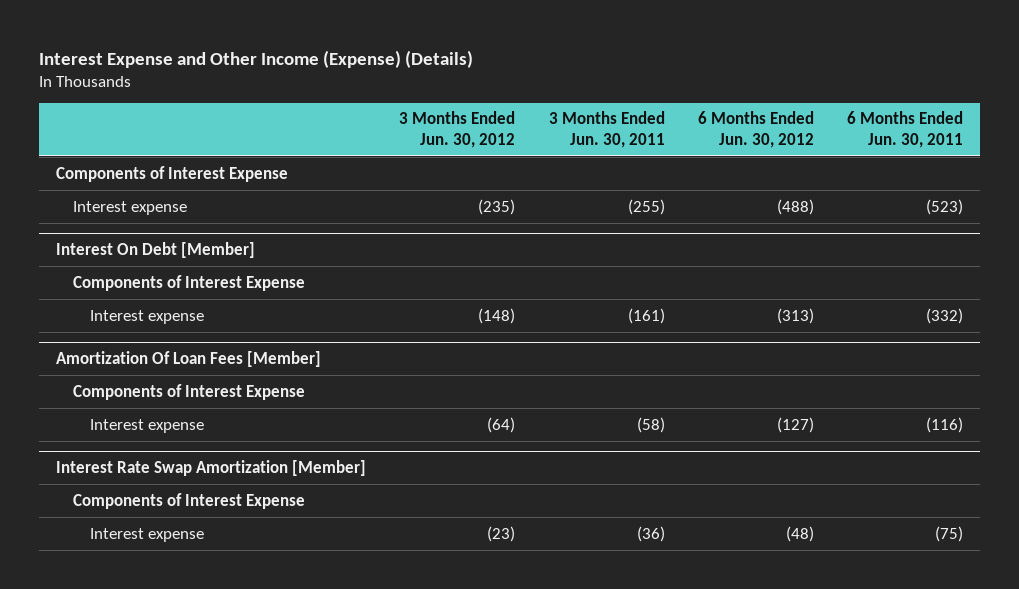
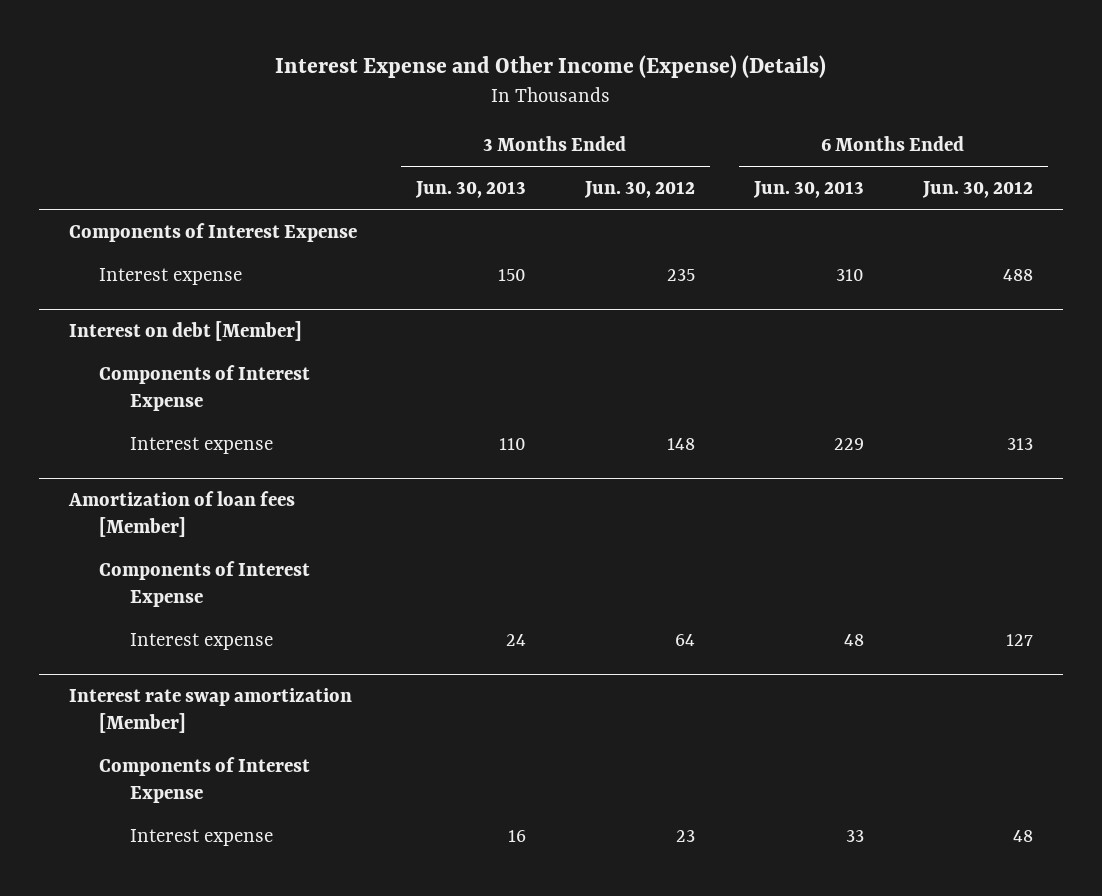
- | 3 Months Ended Jun. 30, 2012 | 3 Months Ended Jun. 30, 2011 | 6 Months Ended Jun. 30, 2012 | 6 Months Ended Jun. 30, 2011
+ | 3 Months Ended Jun. 30, 2013 | 3 Months Ended Jun. 30, 2012 | 6 Months Ended Jun. 30, 2013 | 6 Months Ended Jun. 30, 2012
- Interest expense | (235) | (255) | (488) | (523)
- Interest On Debt [Member]
+ Interest expense | 150 | 235 | 310 | 488
+ Interest on debt [Member]
- Interest expense | (148) | (161) | (313) | (332)
- Amortization Of Loan Fees [Member]
+ Interest expense | 110 | 148 | 229 | 313
+ Amortization of loan fees [Member]
- Interest expense | (64) | (58) | (127) | (116)
- Interest Rate Swap Amortization [Member]
+ Interest expense | 24 | 64 | 48 | 127
+ Interest rate swap amortization [Member]
- Interest expense | (23) | (36) | (48) | (75)
+ Interest expense | 16 | 23 | 33 | 48

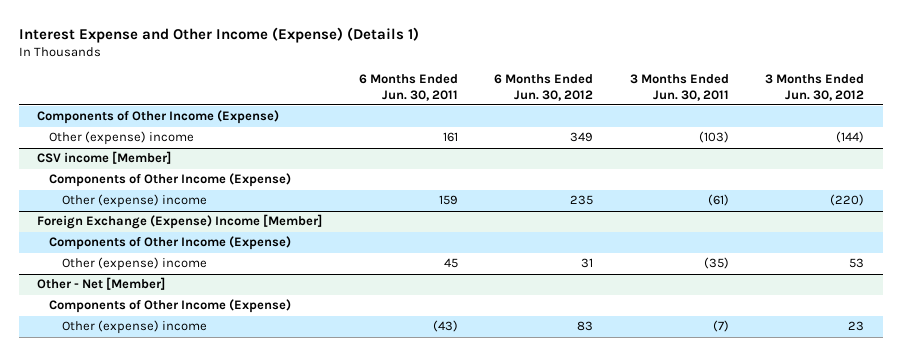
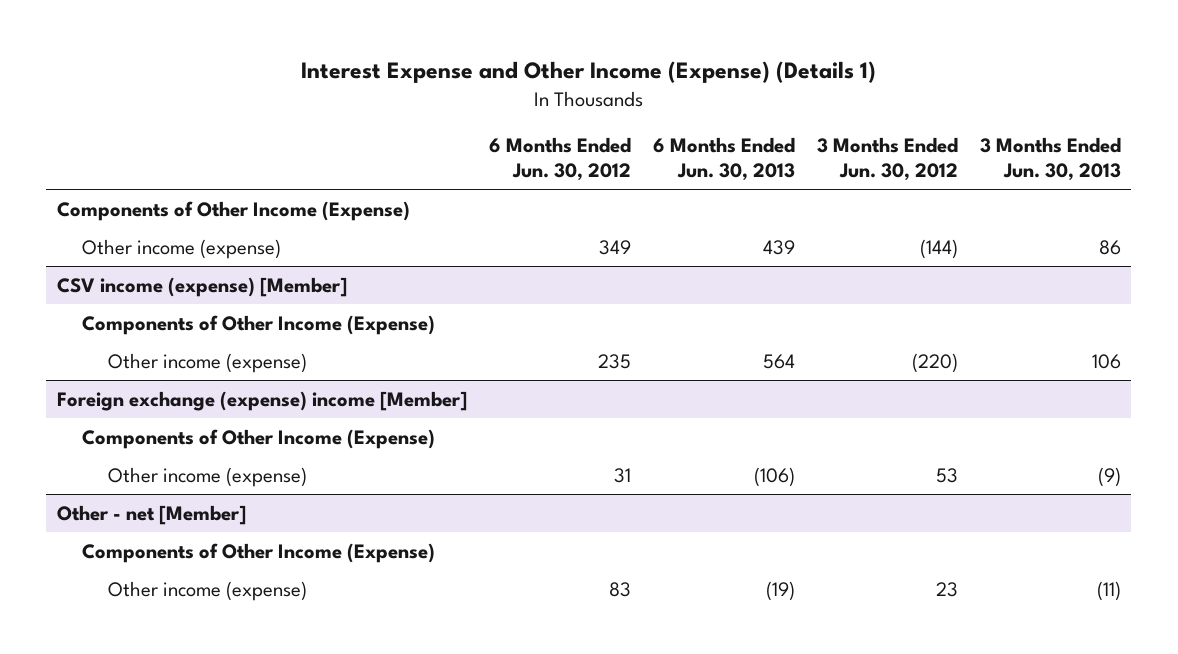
- | 6 Months Ended Jun. 30, 2011 | 6 Months Ended Jun. 30, 2012 | 3 Months Ended Jun. 30, 2011 | 3 Months Ended Jun. 30, 2012
+ | 6 Months Ended Jun. 30, 2012 | 6 Months Ended Jun. 30, 2013 | 3 Months Ended Jun. 30, 2012 | 3 Months Ended Jun. 30, 2013
- Other (expense) income | 161 | 349 | (103) | (144)
- CSV income [Member]
+ Other income (expense) | 349 | 439 | (144) | 86
+ CSV income (expense) [Member]
- Other (expense) income | 159 | 235 | (61) | (220)
- Foreign Exchange (Expense) Income [Member]
+ Other income (expense) | 235 | 564 | (220) | 106
+ Foreign exchange (expense) income [Member]
- Other (expense) income | 45 | 31 | (35) | 53
- Other - Net [Member]
+ Other income (expense) | 31 | (106) | 53 | (9)
+ Other - net [Member]
- Other (expense) income | (43) | 83 | (7) | 23
+ Other income (expense) | 83 | (19) | 23 | (11)

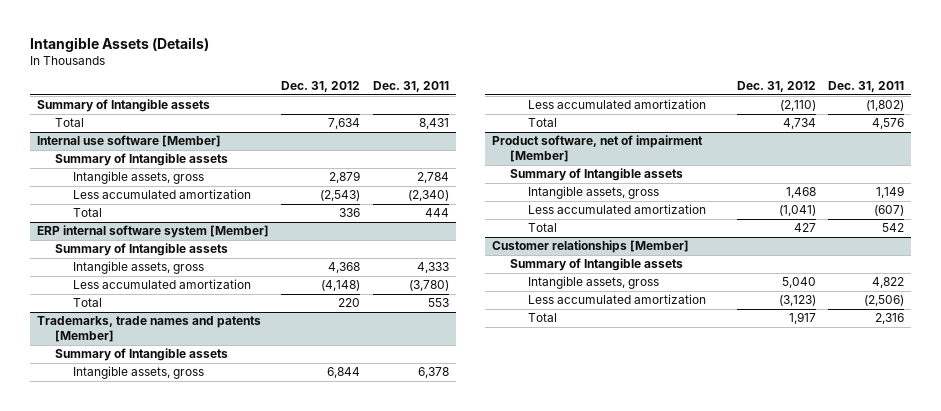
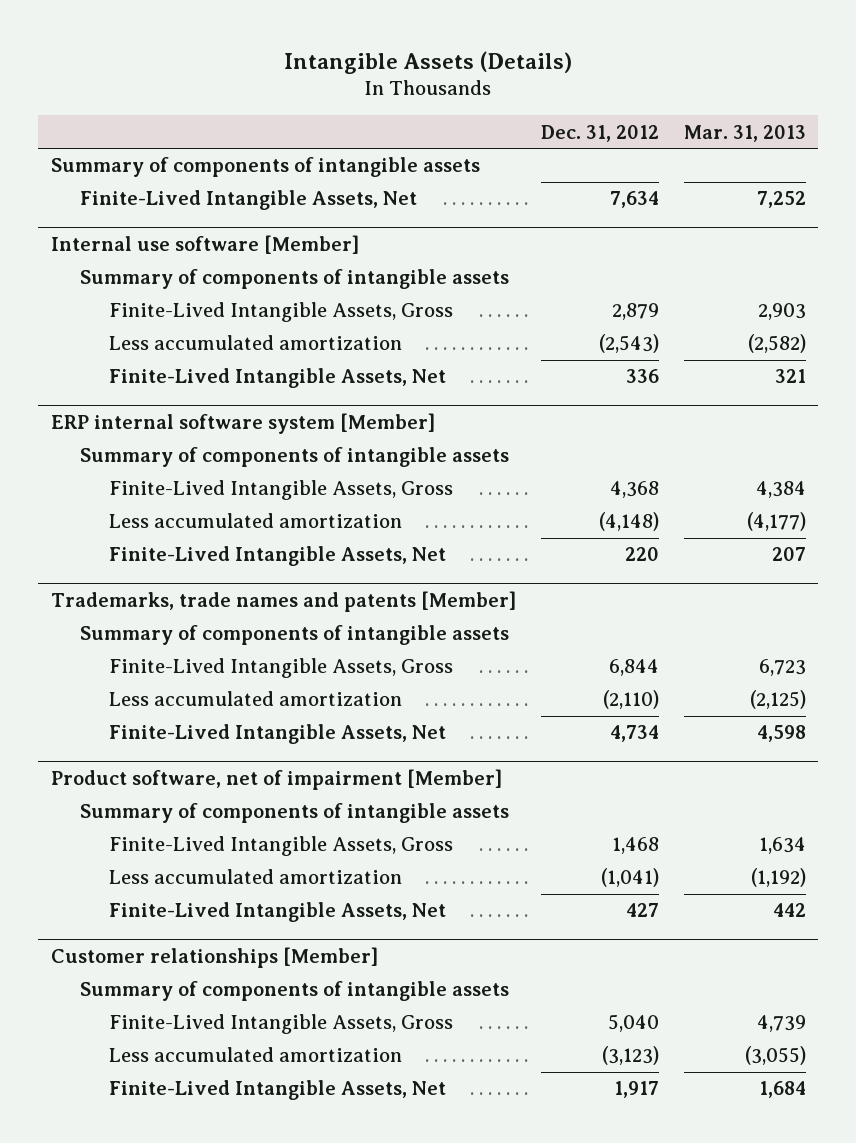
- | Dec. 31, 2012 | Dec. 31, 2011
+ | Dec. 31, 2012 | Mar. 31, 2013
- Summary of Intangible assets
- Total | 7,634 | 8,431
+ Summary of components of intangible assets
+ Finite-Lived Intangible Assets, Net | 7,634 | 7,252
@ Internal use software [Member]
- Summary of Intangible assets
- Intangible assets, gross | 2,879 | 2,784
+ Summary of components of intangible assets
+ Finite-Lived Intangible Assets, Gross | 2,879 | 2,903
- Total | 336 | 444
+ Finite-Lived Intangible Assets, Net | 336 | 321
@ ERP internal software system [Member]
- Summary of Intangible assets
- Intangible assets, gross | 4,368 | 4,333
+ Summary of components of intangible assets
+ Finite-Lived Intangible Assets, Gross | 4,368 | 4,384
- Total | 220 | 553
+ Finite-Lived Intangible Assets, Net | 220 | 207
@ Trademarks, trade names and patents [Member]
- Summary of Intangible assets
- Intangible assets, gross | 6,844 | 6,378
+ Summary of components of intangible assets
+ Finite-Lived Intangible Assets, Gross | 6,844 | 6,723
- Total | 4,734 | 4,576
+ Finite-Lived Intangible Assets, Net | 4,734 | 4,598
@ Product software, net of impairment [Member]
- Summary of Intangible assets
- Intangible assets, gross | 1,468 | 1,149
+ Summary of components of intangible assets
+ Finite-Lived Intangible Assets, Gross | 1,468 | 1,634
- Total | 427 | 542
+ Finite-Lived Intangible Assets, Net | 427 | 442
@ Customer relationships [Member]
- Summary of Intangible assets
- Intangible assets, gross | 5,040 | 4,822
+ Summary of components of intangible assets
+ Finite-Lived Intangible Assets, Gross | 5,040 | 4,739
- Total | 1,917 | 2,316
+ Finite-Lived Intangible Assets, Net | 1,917 | 1,684

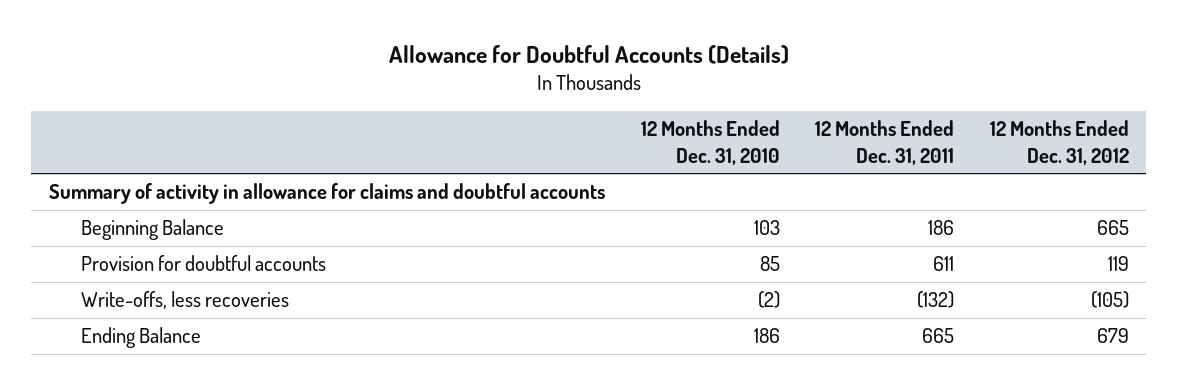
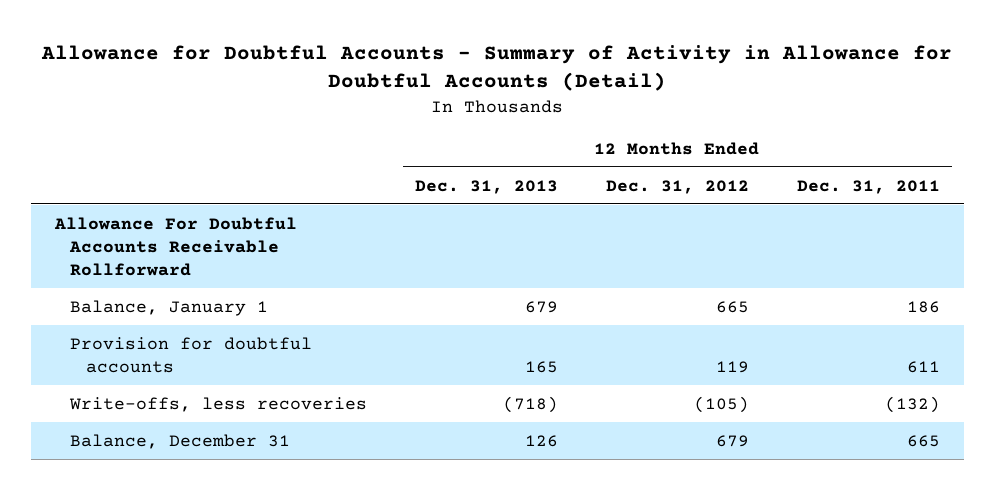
- Allowance for Doubtful Accounts (Details)
+ Allowance for Doubtful Accounts - Summary of Activity in Allowance for Doubtful Accounts (Detail)
- | 12 Months Ended Dec. 31, 2010 | 12 Months Ended Dec. 31, 2011 | 12 Months Ended Dec. 31, 2012
+ | 12 Months Ended Dec. 31, 2013 | 12 Months Ended Dec. 31, 2012 | 12 Months Ended Dec. 31, 2011
- Summary of activity in allowance for claims and doubtful accounts
- Beginning Balance | 103 | 186 | 665
+ Allowance For Doubtful Accounts Receivable Rollforward
+ Balance, January 1 | 679 | 665 | 186
- Ending Balance | 186 | 665 | 679
+ Balance, December 31 | 126 | 679 | 665

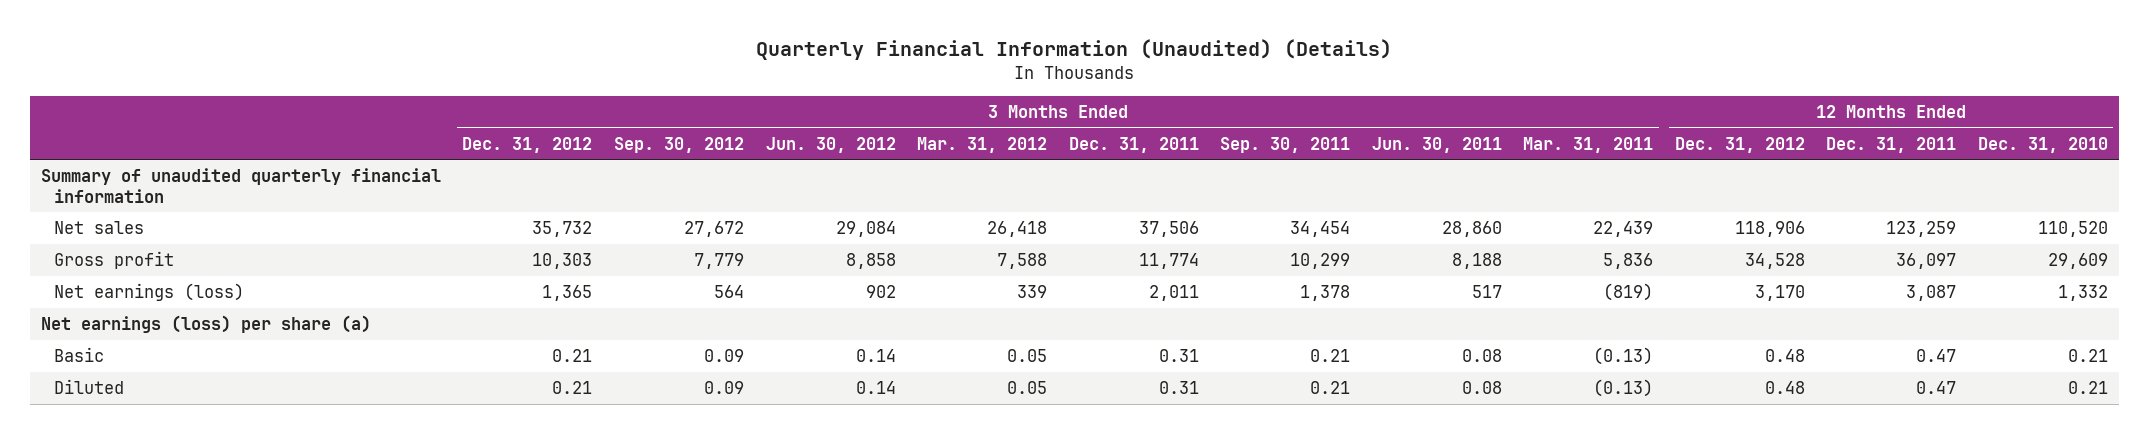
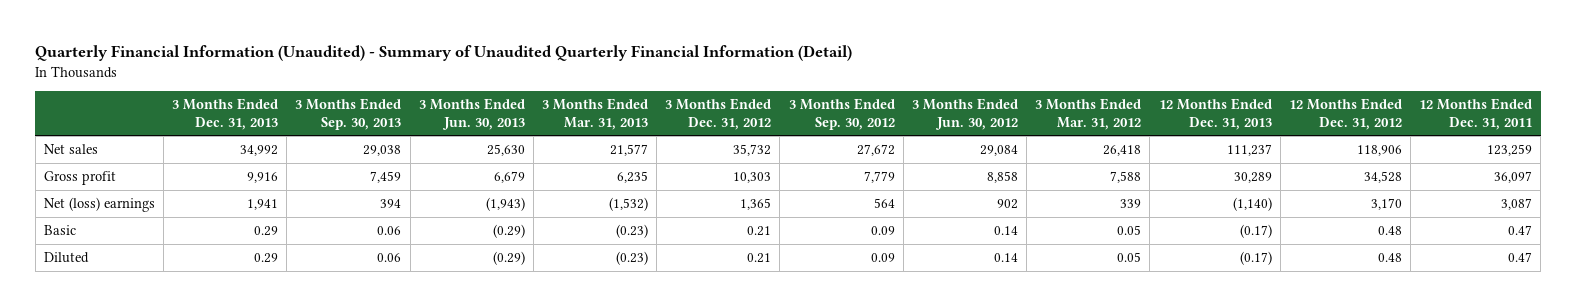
- Quarterly Financial Information (Unaudited) (Details)
+ Quarterly Financial Information (Unaudited) - Summary of Unaudited Quarterly Financial Information (Detail)
- | 3 Months Ended Dec. 31, 2012 | 3 Months Ended Sep. 30, 2012 | 3 Months Ended Jun. 30, 2012 | 3 Months Ended Mar. 31, 2012 | 3 Months Ended Dec. 31, 2011 | 3 Months Ended Sep. 30, 2011 | 3 Months Ended Jun. 30, 2011 | 3 Months Ended Mar. 31, 2011 | 12 Months Ended Dec. 31, 2012 | 12 Months Ended Dec. 31, 2011 | 12 Months Ended Dec. 31, 2010
+ | 3 Months Ended Dec. 31, 2013 | 3 Months Ended Sep. 30, 2013 | 3 Months Ended Jun. 30, 2013 | 3 Months Ended Mar. 31, 2013 | 3 Months Ended Dec. 31, 2012 | 3 Months Ended Sep. 30, 2012 | 3 Months Ended Jun. 30, 2012 | 3 Months Ended Mar. 31, 2012 | 12 Months Ended Dec. 31, 2013 | 12 Months Ended Dec. 31, 2012 | 12 Months Ended Dec. 31, 2011
- Summary of unaudited quarterly financial information
- Net earnings (loss) | 1,365 | 564 | 902 | 339 | 2,011 | 1,378 | 517 | (819) | 3,170 | 3,087 | 1,332
- Net earnings (loss) per share (a)
+ Net (loss) earnings | 1,941 | 394 | (1,943) | (1,532) | 1,365 | 564 | 902 | 339 | (1,140) | 3,170 | 3,087

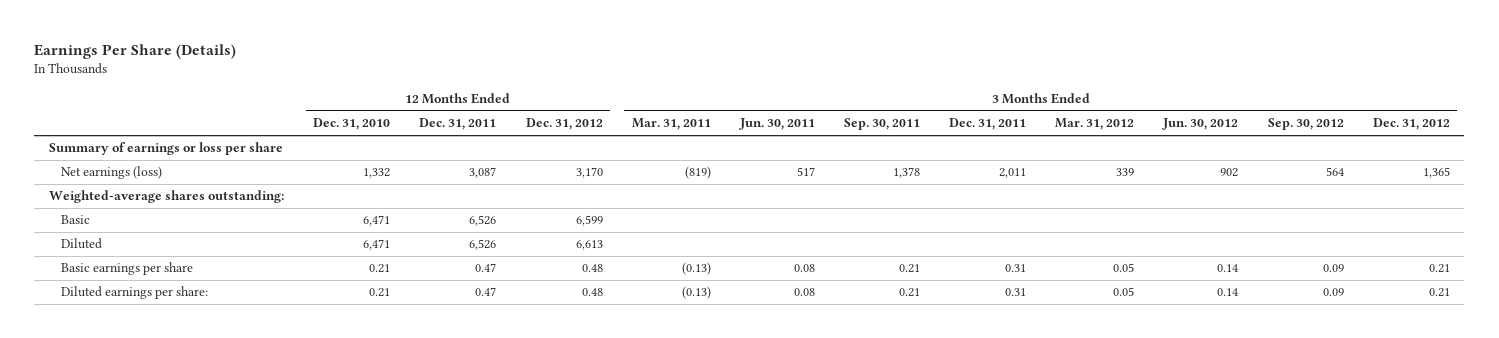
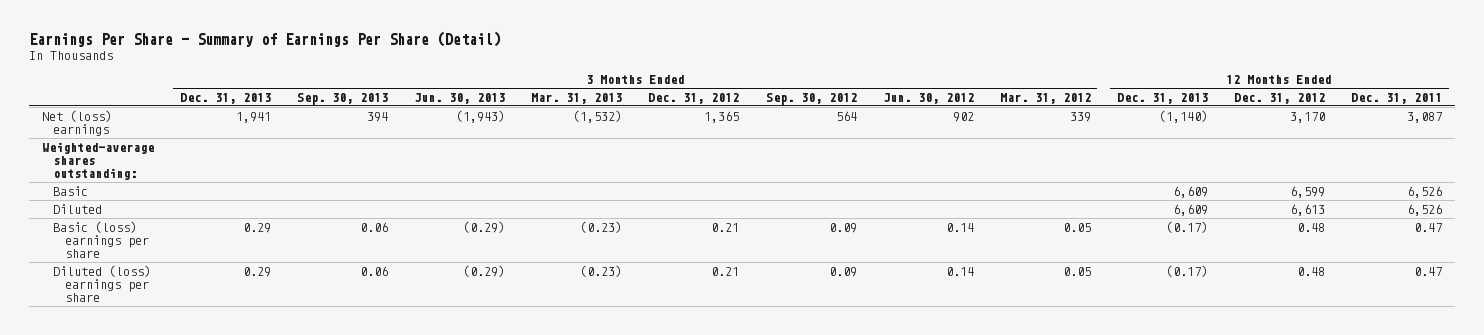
- Earnings Per Share (Details)
+ Earnings Per Share - Summary of Earnings Per Share (Detail)
- | 12 Months Ended Dec. 31, 2010 | 12 Months Ended Dec. 31, 2011 | 12 Months Ended Dec. 31, 2012 | 3 Months Ended Mar. 31, 2011 | 3 Months Ended Jun. 30, 2011 | 3 Months Ended Sep. 30, 2011 | 3 Months Ended Dec. 31, 2011 | 3 Months Ended Mar. 31, 2012 | 3 Months Ended Jun. 30, 2012 | 3 Months Ended Sep. 30, 2012 | 3 Months Ended Dec. 31, 2012
+ | 3 Months Ended Dec. 31, 2013 | 3 Months Ended Sep. 30, 2013 | 3 Months Ended Jun. 30, 2013 | 3 Months Ended Mar. 31, 2013 | 3 Months Ended Dec. 31, 2012 | 3 Months Ended Sep. 30, 2012 | 3 Months Ended Jun. 30, 2012 | 3 Months Ended Mar. 31, 2012 | 12 Months Ended Dec. 31, 2013 | 12 Months Ended Dec. 31, 2012 | 12 Months Ended Dec. 31, 2011
- Summary of earnings or loss per share
- Net earnings (loss) | 1,332 | 3,087 | 3,170 | (819) | 517 | 1,378 | 2,011 | 339 | 902 | 564 | 1,365
+ Net (loss) earnings | 1,941 | 394 | (1,943) | (1,532) | 1,365 | 564 | 902 | 339 | (1,140) | 3,170 | 3,087
- Basic earnings per share | 0.21 | 0.47 | 0.48 | (0.13) | 0.08 | 0.21 | 0.31 | 0.05 | 0.14 | 0.09 | 0.21
- Diluted earnings per share: | 0.21 | 0.47 | 0.48 | (0.13) | 0.08 | 0.21 | 0.31 | 0.05 | 0.14 | 0.09 | 0.21
+ Basic (loss) earnings per share | 0.29 | 0.06 | (0.29) | (0.23) | 0.21 | 0.09 | 0.14 | 0.05 | (0.17) | 0.48 | 0.47
+ Diluted (loss) earnings per share | 0.29 | 0.06 | (0.29) | (0.23) | 0.21 | 0.09 | 0.14 | 0.05 | (0.17) | 0.48 | 0.47

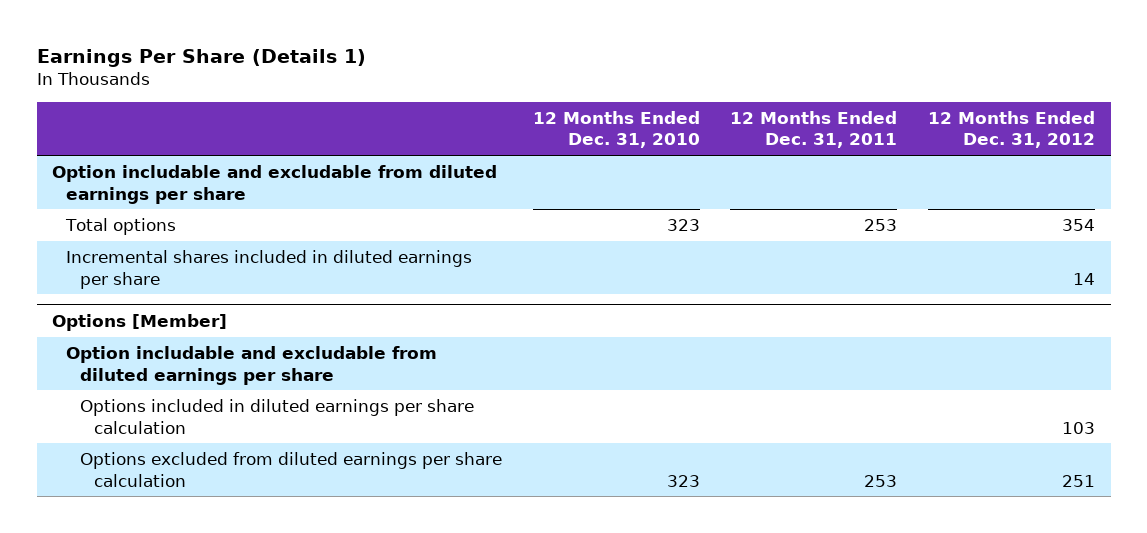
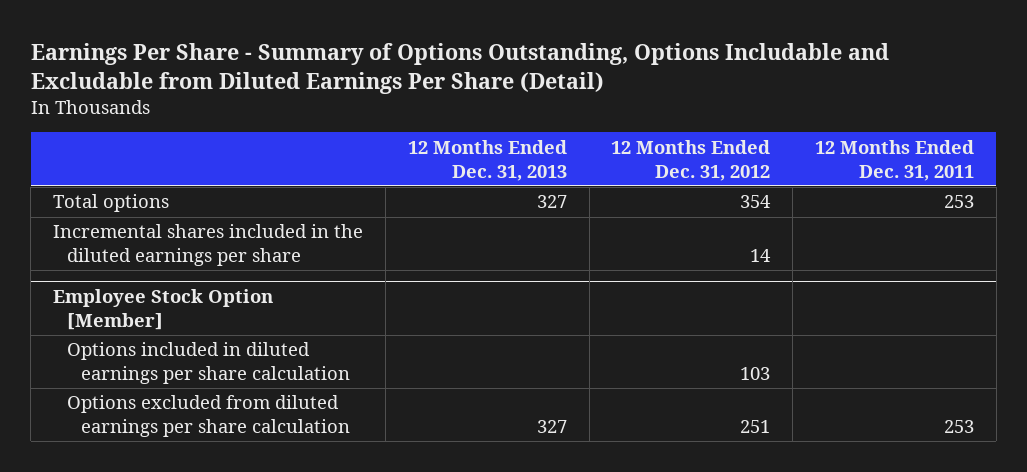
- Earnings Per Share (Details 1)
+ Earnings Per Share - Summary of Options Outstanding, Options Includable and Excludable from Diluted Earnings Per Share (Detail)
- | 12 Months Ended Dec. 31, 2010 | 12 Months Ended Dec. 31, 2011 | 12 Months Ended Dec. 31, 2012
+ | 12 Months Ended Dec. 31, 2013 | 12 Months Ended Dec. 31, 2012 | 12 Months Ended Dec. 31, 2011
- Option includable and excludable from diluted earnings per share
- Incremental shares included in diluted earnings per share | | | 14
- Options [Member]
- Option includable and excludable from diluted earnings per share
+ Incremental shares included in the diluted earnings per share | | 14 |
+ Employee Stock Option [Member]

